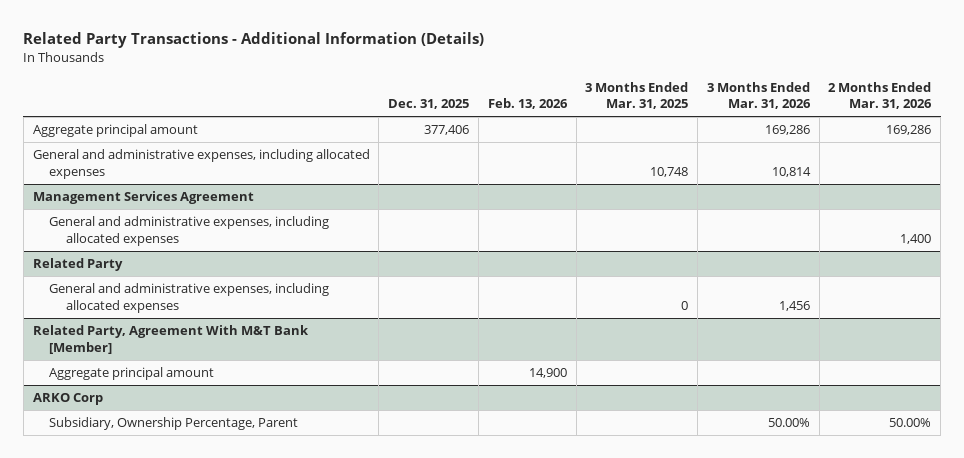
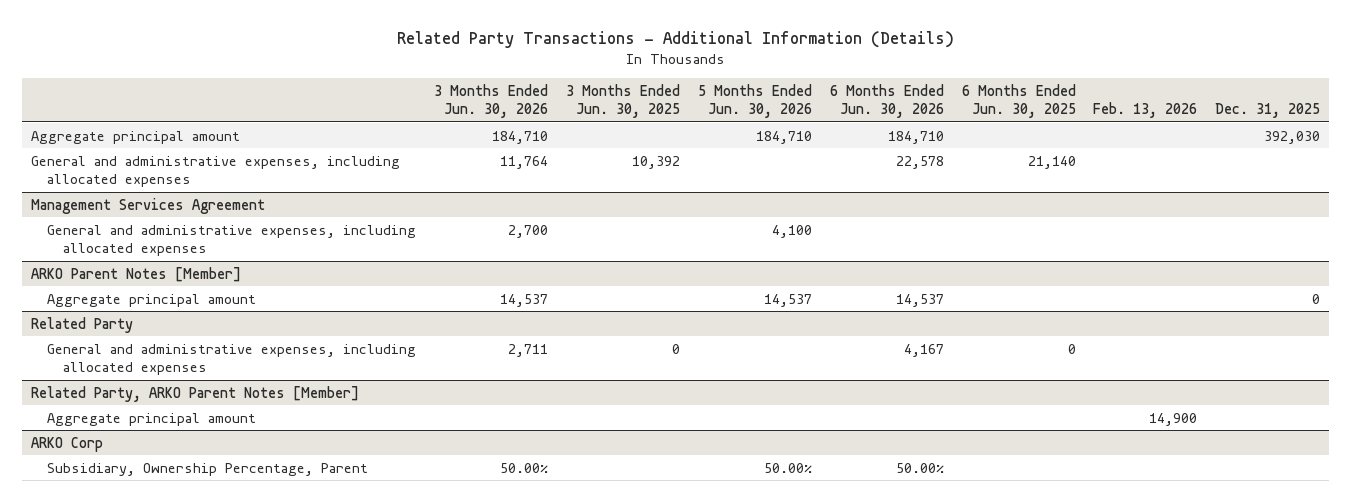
- | Dec. 31, 2025 | Feb. 13, 2026 | 3 Months Ended Mar. 31, 2025 | 3 Months Ended Mar. 31, 2026 | 2 Months Ended Mar. 31, 2026
+ | 3 Months Ended Jun. 30, 2026 | 3 Months Ended Jun. 30, 2025 | 5 Months Ended Jun. 30, 2026 | 6 Months Ended Jun. 30, 2026 | 6 Months Ended Jun. 30, 2025 | Feb. 13, 2026 | Dec. 31, 2025
- Aggregate principal amount | 377,406 | | | 169,286 | 169,286
+ Aggregate principal amount | 184,710 | | 184,710 | 184,710 | | | 392,030
+ ARKO Parent Notes [Member]
+ Aggregate principal amount | 14,537 | | 14,537 | 14,537 | | | 0
- Related Party, Agreement With M&T Bank [Member]
+ Related Party, ARKO Parent Notes [Member]

